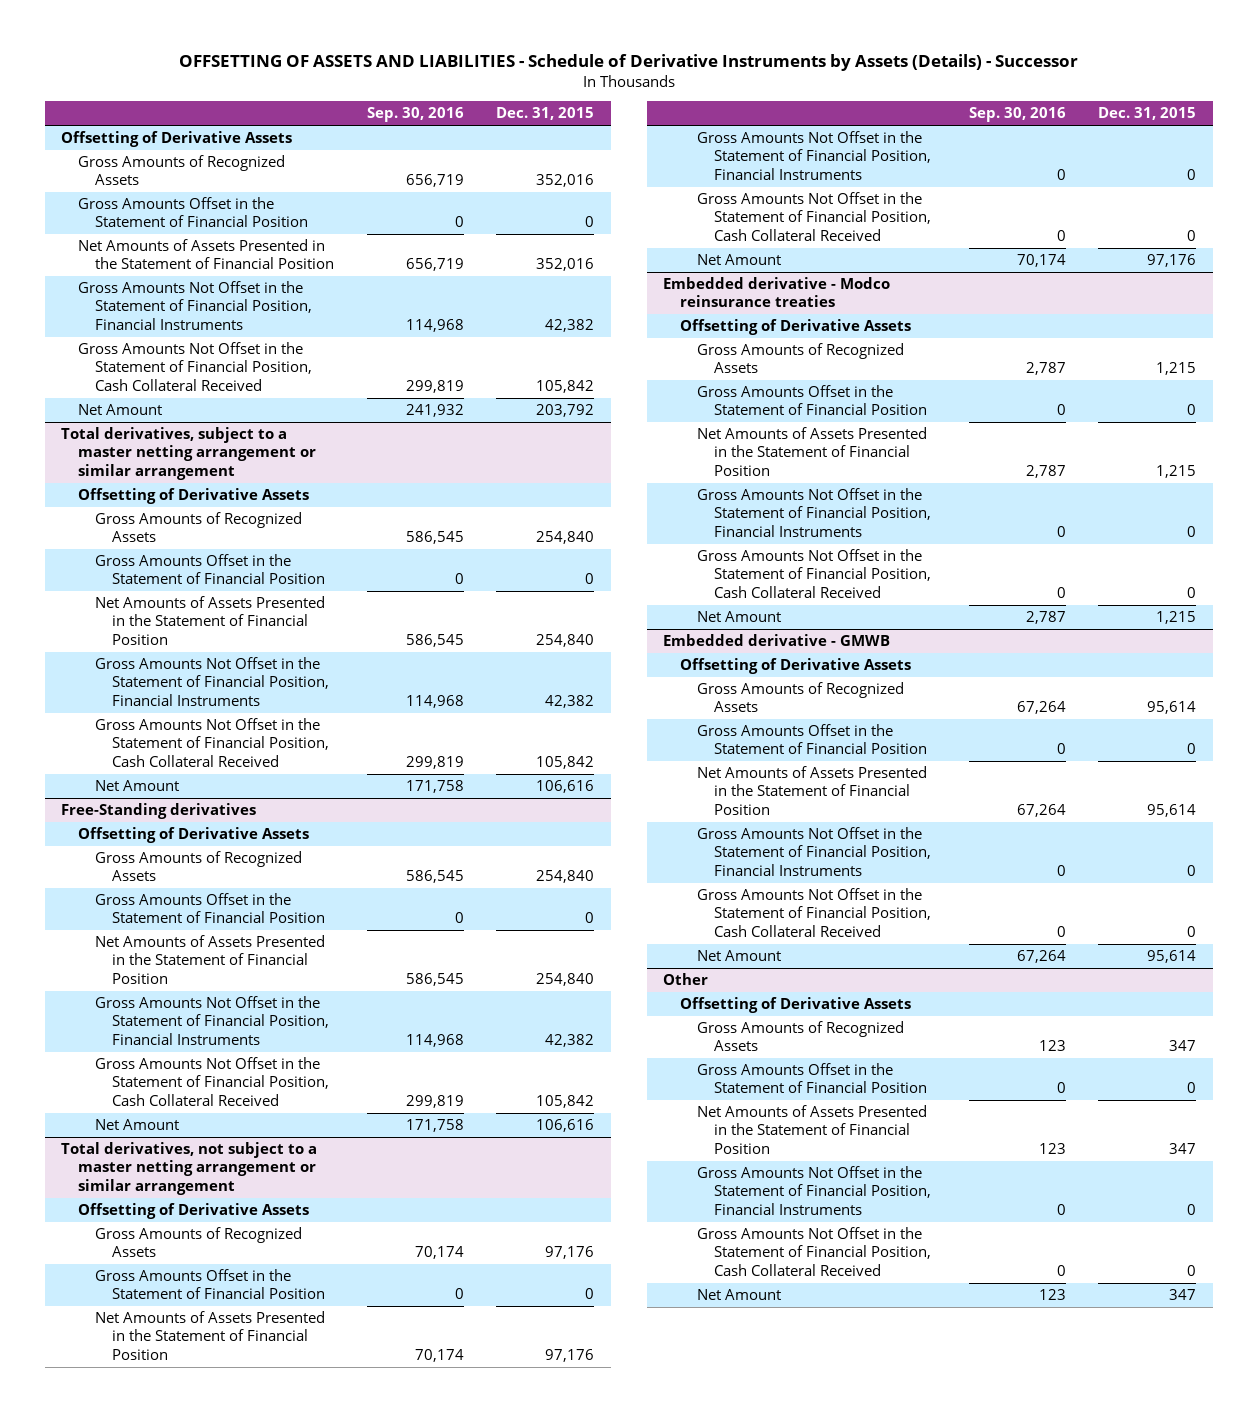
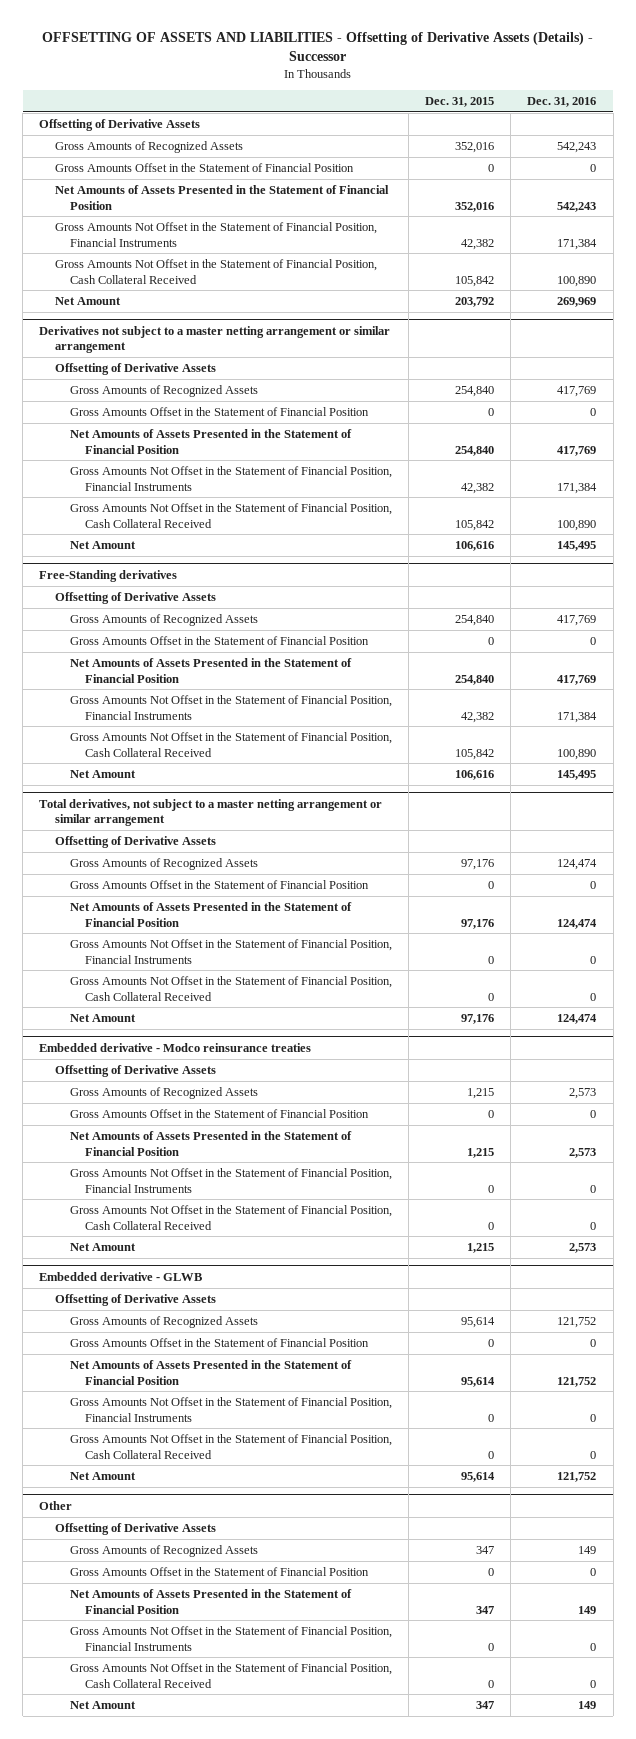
- OFFSETTING OF ASSETS AND LIABILITIES - Schedule of Derivative Instruments by Assets (Details) - Successor
+ OFFSETTING OF ASSETS AND LIABILITIES - Offsetting of Derivative Assets (Details) - Successor
- | Sep. 30, 2016 | Dec. 31, 2015
+ | Dec. 31, 2015 | Dec. 31, 2016
- Total derivatives, subject to a master netting arrangement or similar arrangement
+ Derivatives not subject to a master netting arrangement or similar arrangement
- Embedded derivative - GMWB
+ Embedded derivative - GLWB

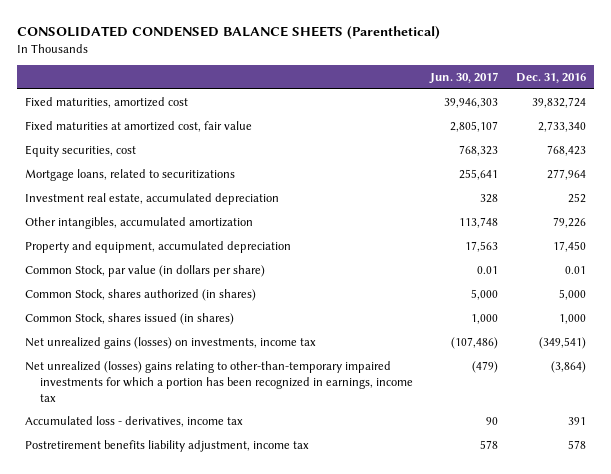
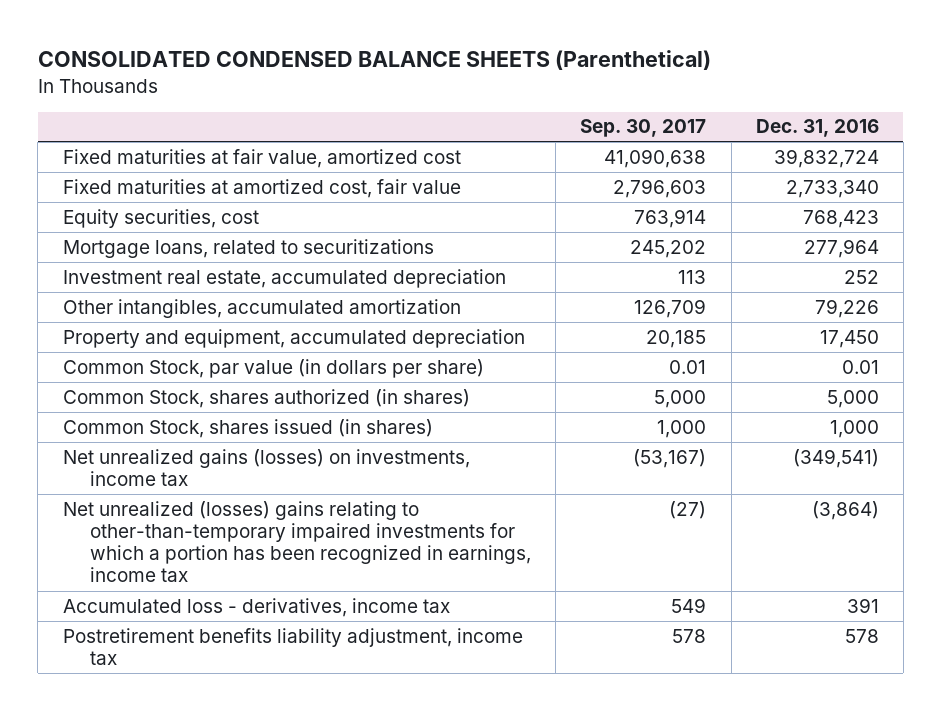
- | Jun. 30, 2017 | Dec. 31, 2016
+ | Sep. 30, 2017 | Dec. 31, 2016
- Fixed maturities, amortized cost | 39,946,303 | 39,832,724
+ Fixed maturities at fair value, amortized cost | 41,090,638 | 39,832,724

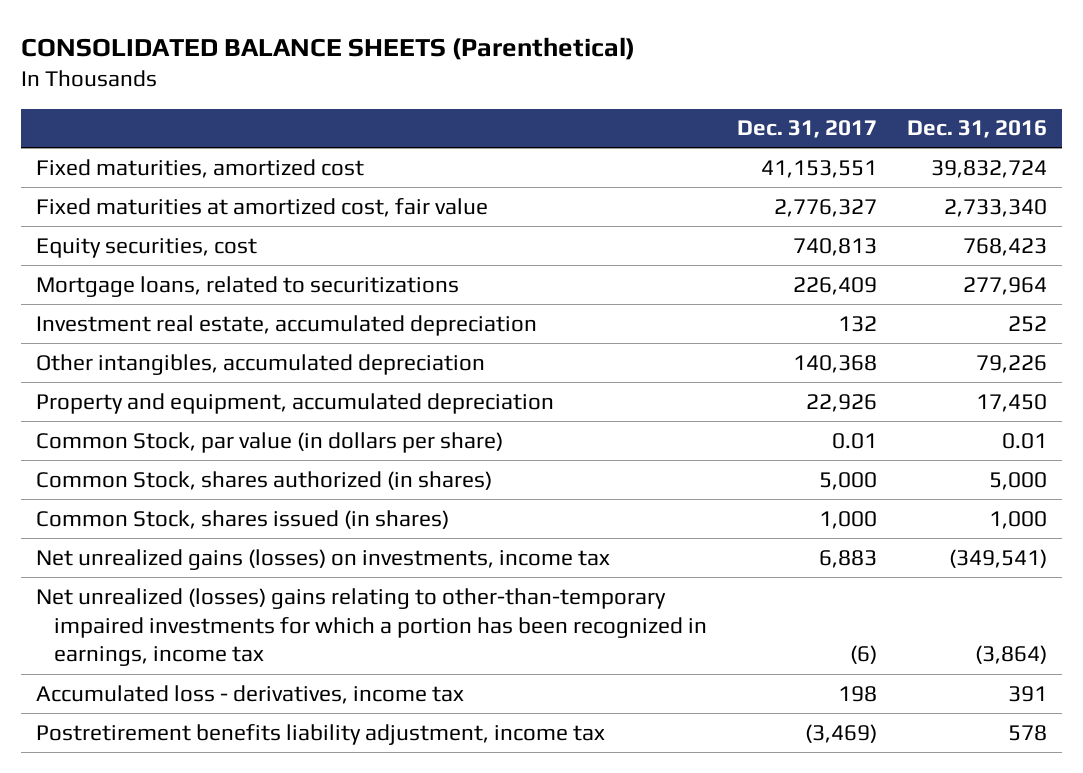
- CONSOLIDATED CONDENSED BALANCE SHEETS (Parenthetical)
+ CONSOLIDATED BALANCE SHEETS (Parenthetical)
- | Sep. 30, 2017 | Dec. 31, 2016
+ | Dec. 31, 2017 | Dec. 31, 2016
- Fixed maturities at fair value, amortized cost | 41,090,638 | 39,832,724
+ Fixed maturities, amortized cost | 41,153,551 | 39,832,724
- Other intangibles, accumulated amortization | 126,709 | 79,226
+ Other intangibles, accumulated depreciation | 140,368 | 79,226

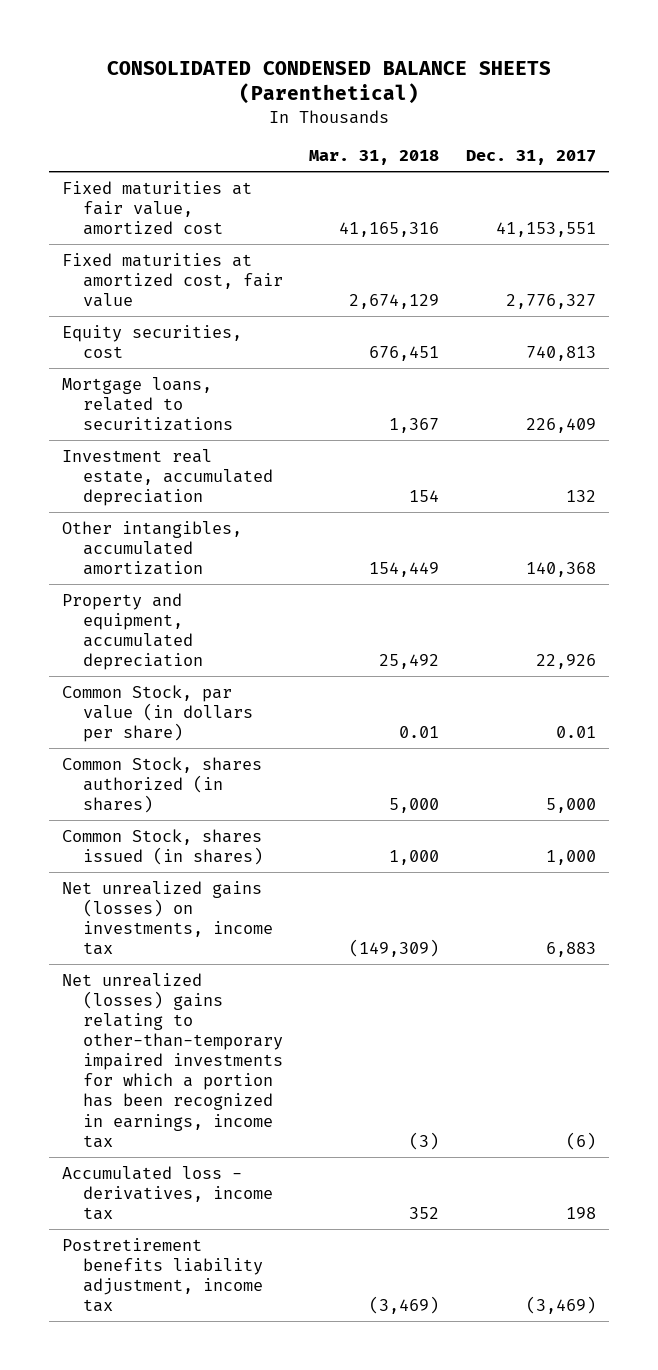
- CONSOLIDATED BALANCE SHEETS (Parenthetical)
+ CONSOLIDATED CONDENSED BALANCE SHEETS (Parenthetical)
- | Dec. 31, 2017 | Dec. 31, 2016
+ | Mar. 31, 2018 | Dec. 31, 2017
- Fixed maturities, amortized cost | 41,153,551 | 39,832,724
+ Fixed maturities at fair value, amortized cost | 41,165,316 | 41,153,551
- Other intangibles, accumulated depreciation | 140,368 | 79,226
+ Other intangibles, accumulated amortization | 154,449 | 140,368

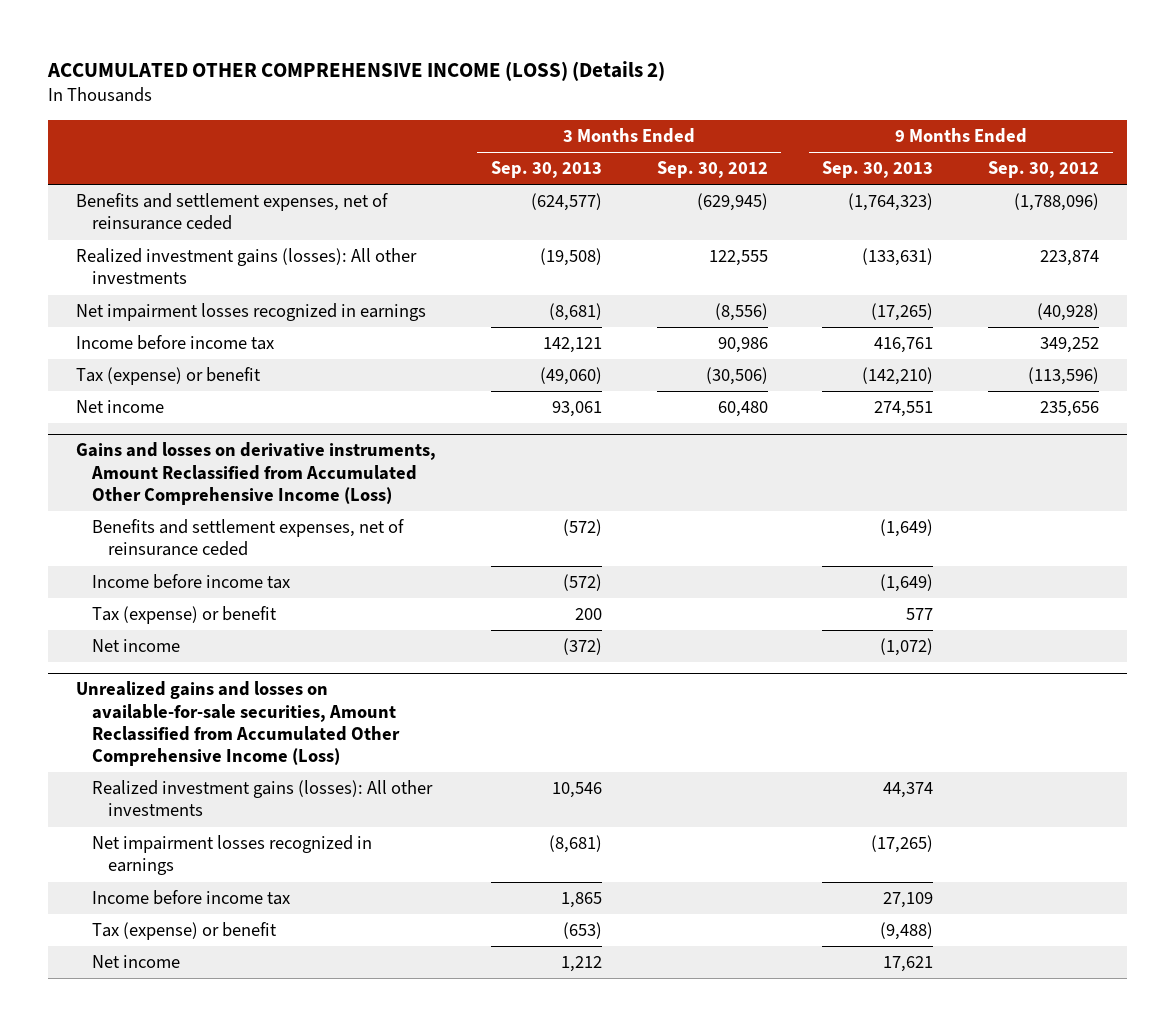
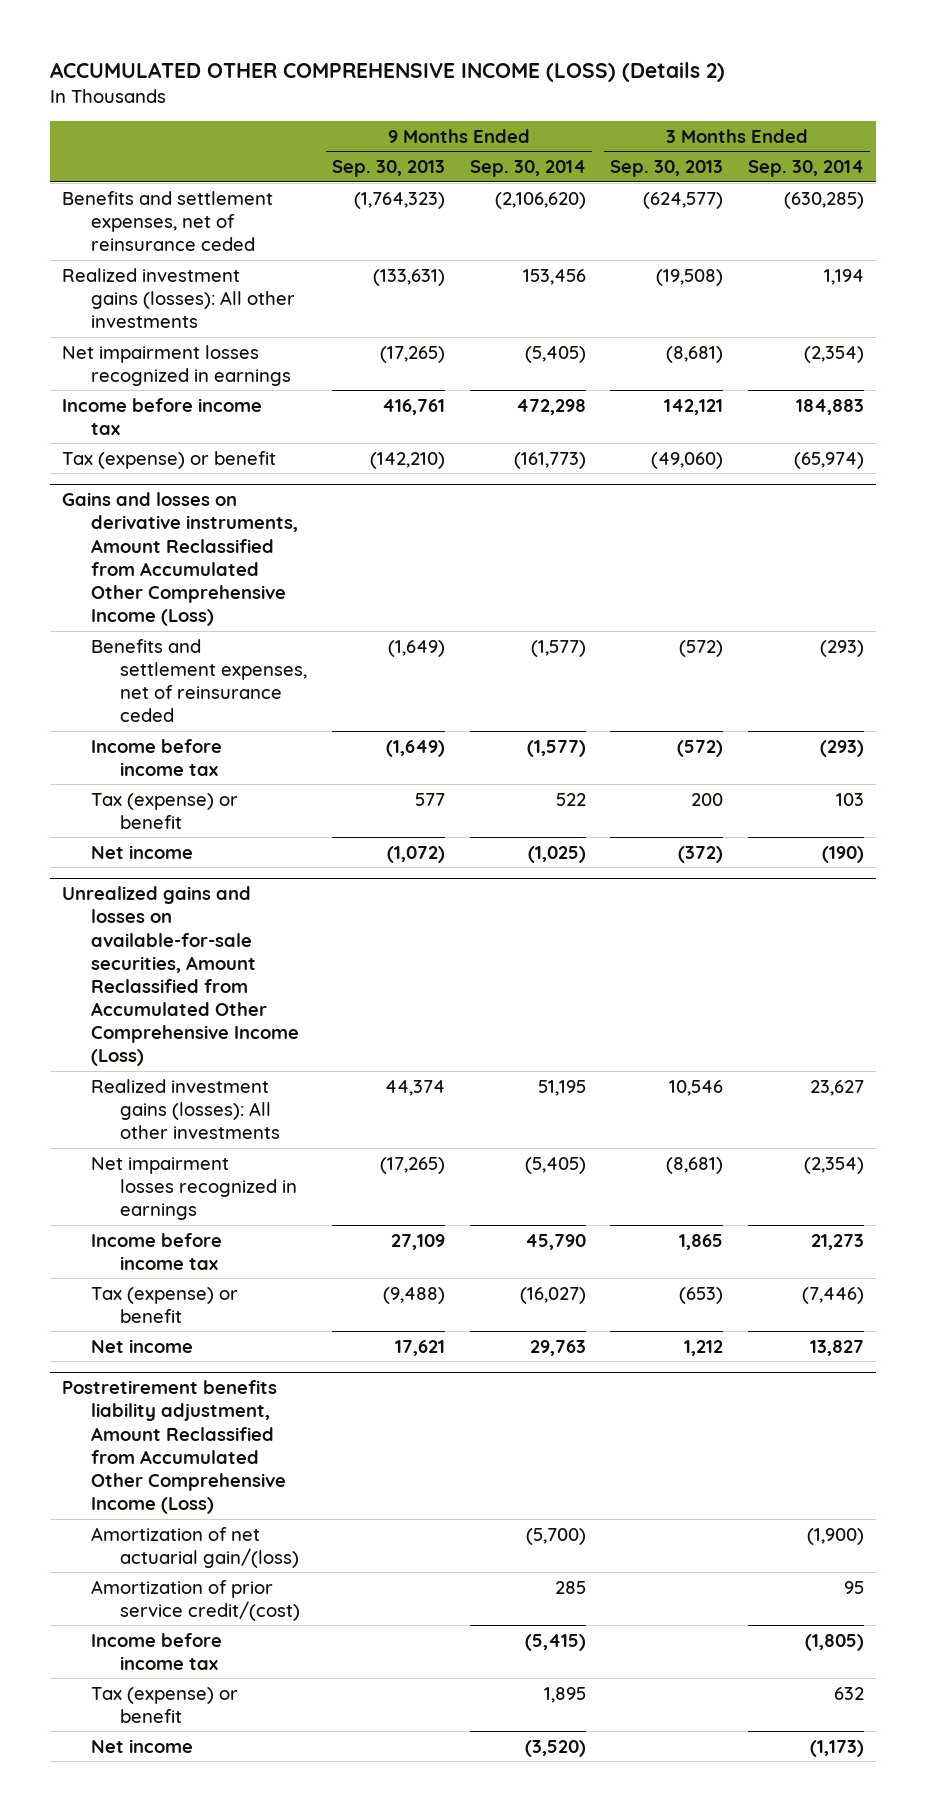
- | 3 Months Ended Sep. 30, 2013 | 3 Months Ended Sep. 30, 2012 | 9 Months Ended Sep. 30, 2013 | 9 Months Ended Sep. 30, 2012
+ | 9 Months Ended Sep. 30, 2013 | 9 Months Ended Sep. 30, 2014 | 3 Months Ended Sep. 30, 2013 | 3 Months Ended Sep. 30, 2014
- Net income | 93,061 | 60,480 | 274,551 | 235,656
+ Postretirement benefits liability adjustment, Amount Reclassified from Accumulated Other Comprehensive Income (Loss)
+ Amortization of net actuarial gain/(loss) | | (5,700) | | (1,900)
+ Amortization of prior service credit/(cost) | | 285 | | 95
+ Income before income tax | | (5,415) | | (1,805)
+ Tax (expense) or benefit | | 1,895 | | 632
+ Net income | | (3,520) | | (1,173)

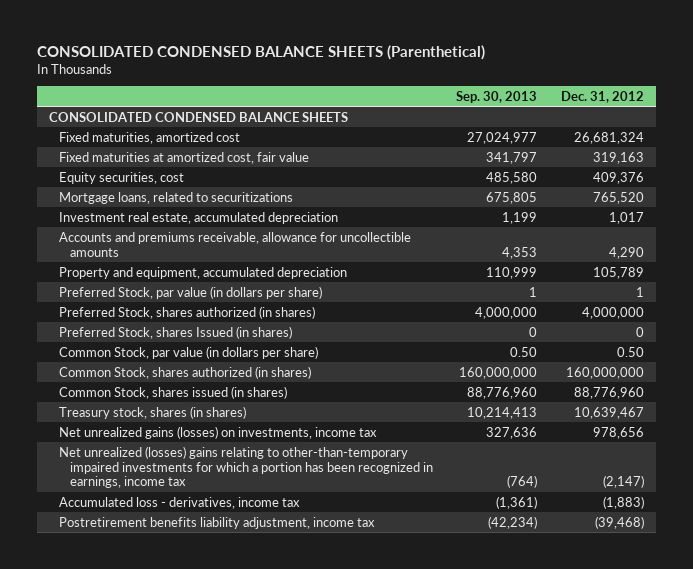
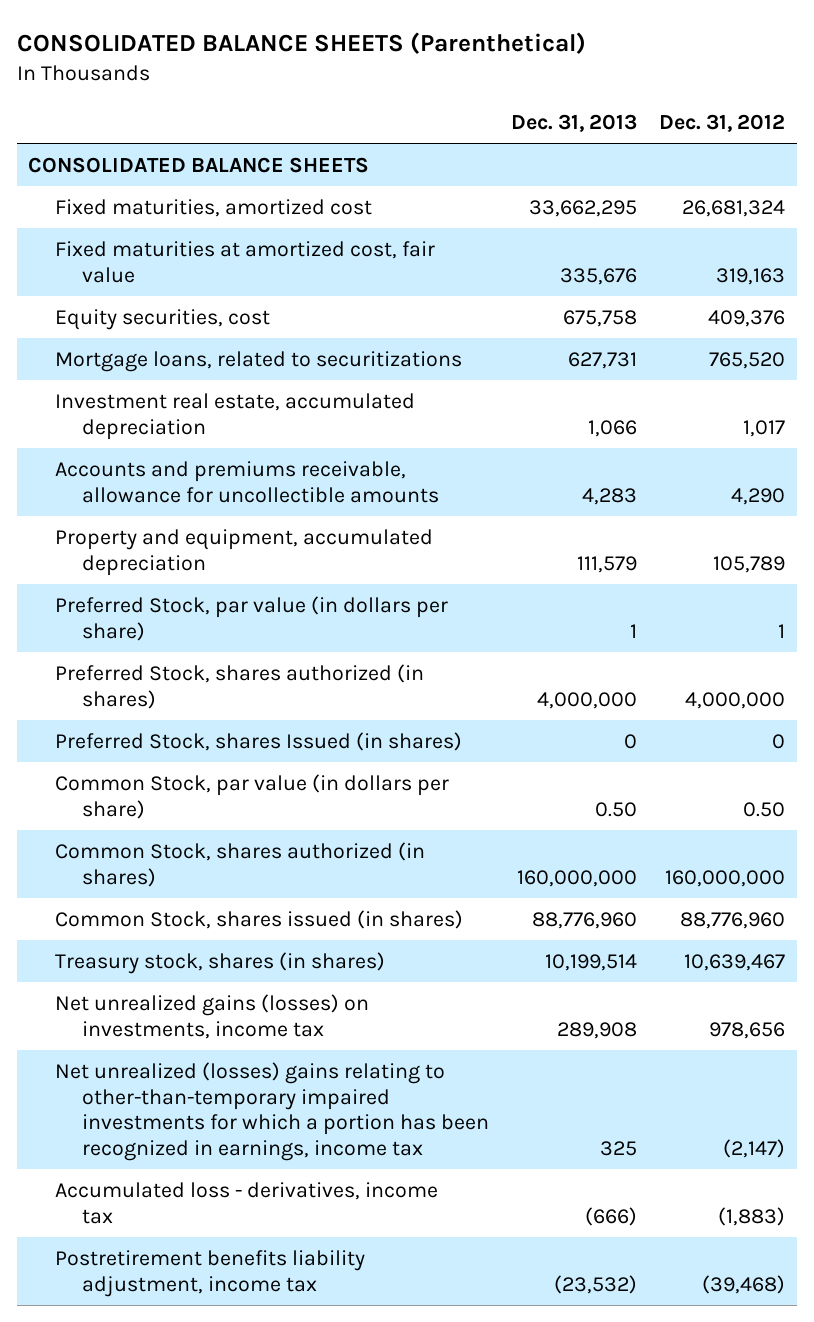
- CONSOLIDATED CONDENSED BALANCE SHEETS (Parenthetical)
+ CONSOLIDATED BALANCE SHEETS (Parenthetical)
- | Sep. 30, 2013 | Dec. 31, 2012
+ | Dec. 31, 2013 | Dec. 31, 2012
- CONSOLIDATED CONDENSED BALANCE SHEETS
+ CONSOLIDATED BALANCE SHEETS

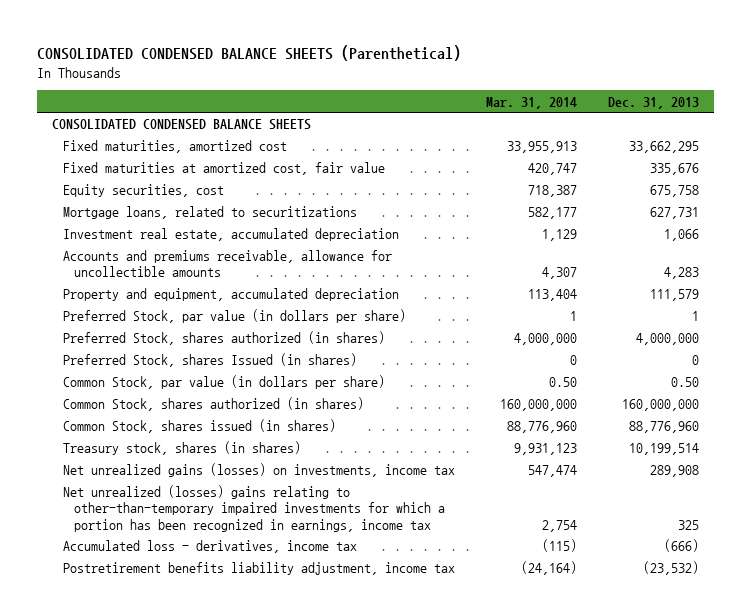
- CONSOLIDATED BALANCE SHEETS (Parenthetical)
+ CONSOLIDATED CONDENSED BALANCE SHEETS (Parenthetical)
- | Dec. 31, 2013 | Dec. 31, 2012
+ | Mar. 31, 2014 | Dec. 31, 2013
- CONSOLIDATED BALANCE SHEETS
+ CONSOLIDATED CONDENSED BALANCE SHEETS

